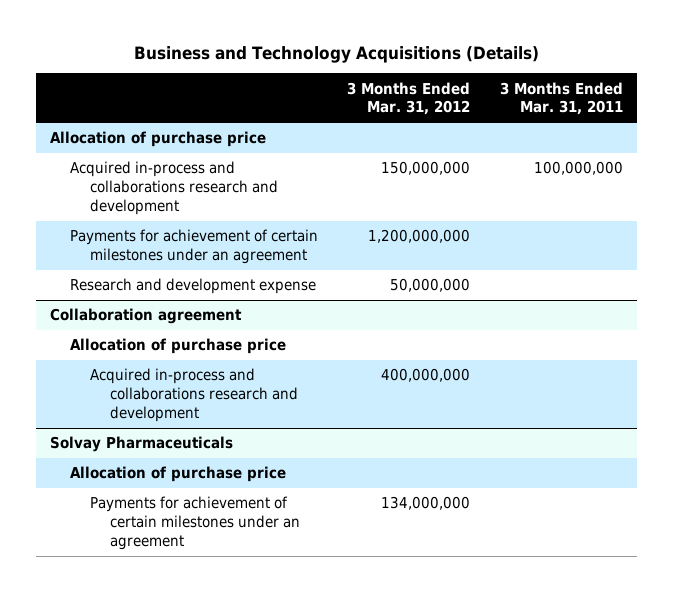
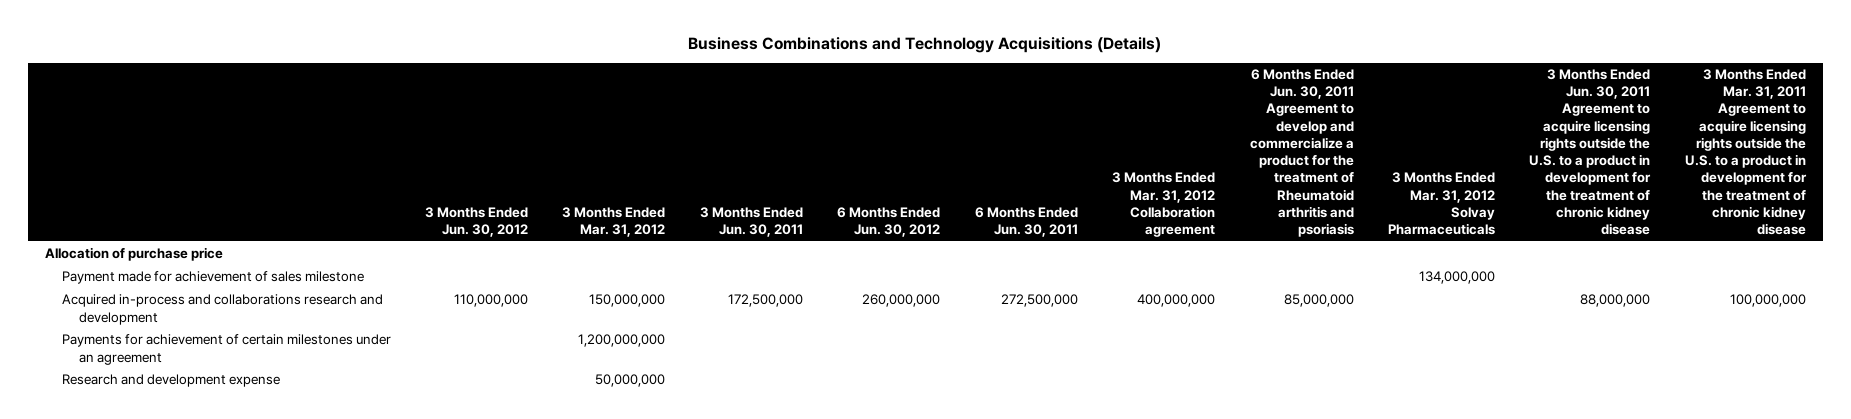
- Business and Technology Acquisitions (Details)
+ Business Combinations and Technology Acquisitions (Details)
- | 3 Months Ended Mar. 31, 2012 | 3 Months Ended Mar. 31, 2011
+ | 3 Months Ended Jun. 30, 2012 | 3 Months Ended Mar. 31, 2012 | 3 Months Ended Jun. 30, 2011 | 6 Months Ended Jun. 30, 2012 | 6 Months Ended Jun. 30, 2011 | 3 Months Ended Mar. 31, 2012 Collaboration agreement | 6 Months Ended Jun. 30, 2011 Agreement to develop and commercialize a product for the treatment of Rheumatoid arthritis and psoriasis | 3 Months Ended Mar. 31, 2012 Solvay Pharmaceuticals | 3 Months Ended Jun. 30, 2011 Agreement to acquire licensing rights outside the U.S. to a product in development for the treatment of chronic kidney disease | 3 Months Ended Mar. 31, 2011 Agreement to acquire licensing rights outside the U.S. to a product in development for the treatment of chronic kidney disease
+ Payment made for achievement of sales milestone | | | | | | | | 134,000,000 | |
- Collaboration agreement
- Allocation of purchase price
- Acquired in-process and collaborations research and development | 400,000,000 |
- Solvay Pharmaceuticals
- Allocation of purchase price
- Payments for achievement of certain milestones under an agreement | 134,000,000 |

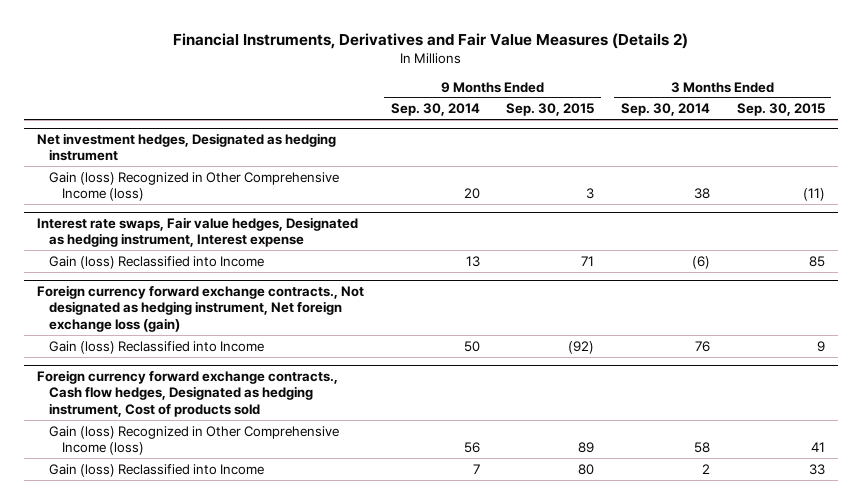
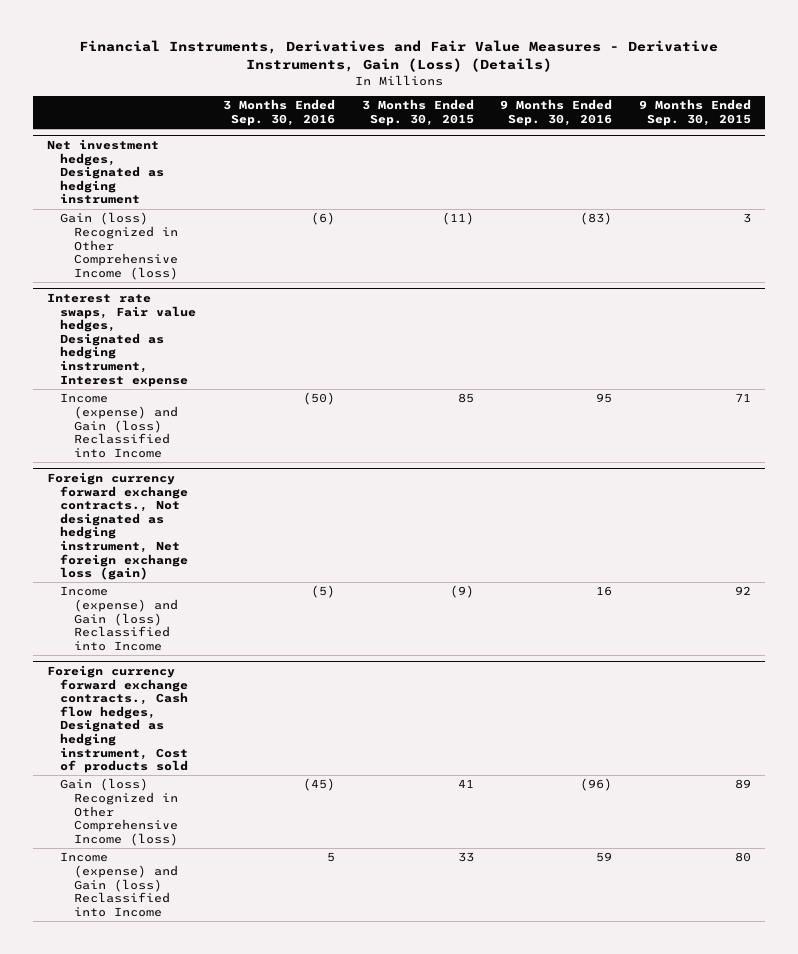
- Financial Instruments, Derivatives and Fair Value Measures (Details 2)
+ Financial Instruments, Derivatives and Fair Value Measures - Derivative Instruments, Gain (Loss) (Details)
- | 9 Months Ended Sep. 30, 2014 | 9 Months Ended Sep. 30, 2015 | 3 Months Ended Sep. 30, 2014 | 3 Months Ended Sep. 30, 2015
+ | 3 Months Ended Sep. 30, 2016 | 3 Months Ended Sep. 30, 2015 | 9 Months Ended Sep. 30, 2016 | 9 Months Ended Sep. 30, 2015
@ Interest rate swaps, Fair value hedges, Designated as hedging instrument, Interest expense
- Gain (loss) Reclassified into Income | 13 | 71 | (6) | 85
+ Income (expense) and Gain (loss) Reclassified into Income | (50) | 85 | 95 | 71
@ Foreign currency forward exchange contracts., Not designated as hedging instrument, Net foreign exchange loss (gain)
- Gain (loss) Reclassified into Income | 50 | (92) | 76 | 9
+ Income (expense) and Gain (loss) Reclassified into Income | (5) | (9) | 16 | 92
@ Foreign currency forward exchange contracts., Cash flow hedges, Designated as hedging instrument, Cost of products sold
- Gain (loss) Reclassified into Income | 7 | 80 | 2 | 33
+ Income (expense) and Gain (loss) Reclassified into Income | 5 | 33 | 59 | 80

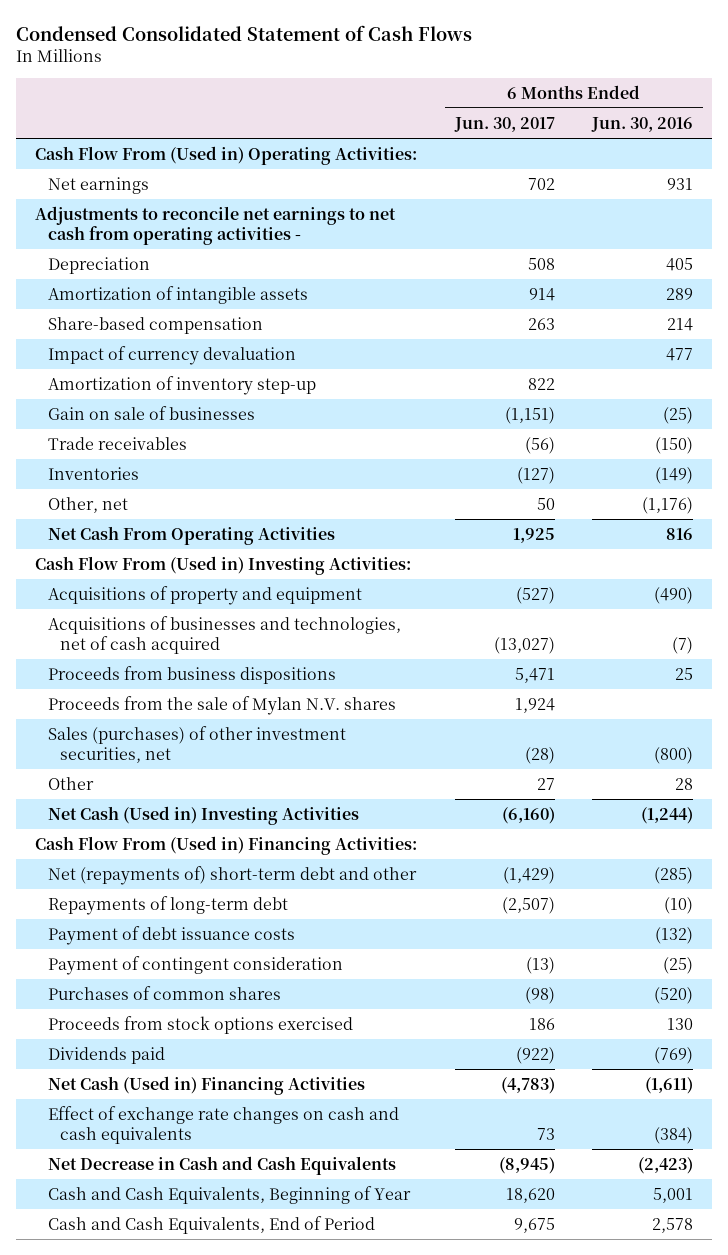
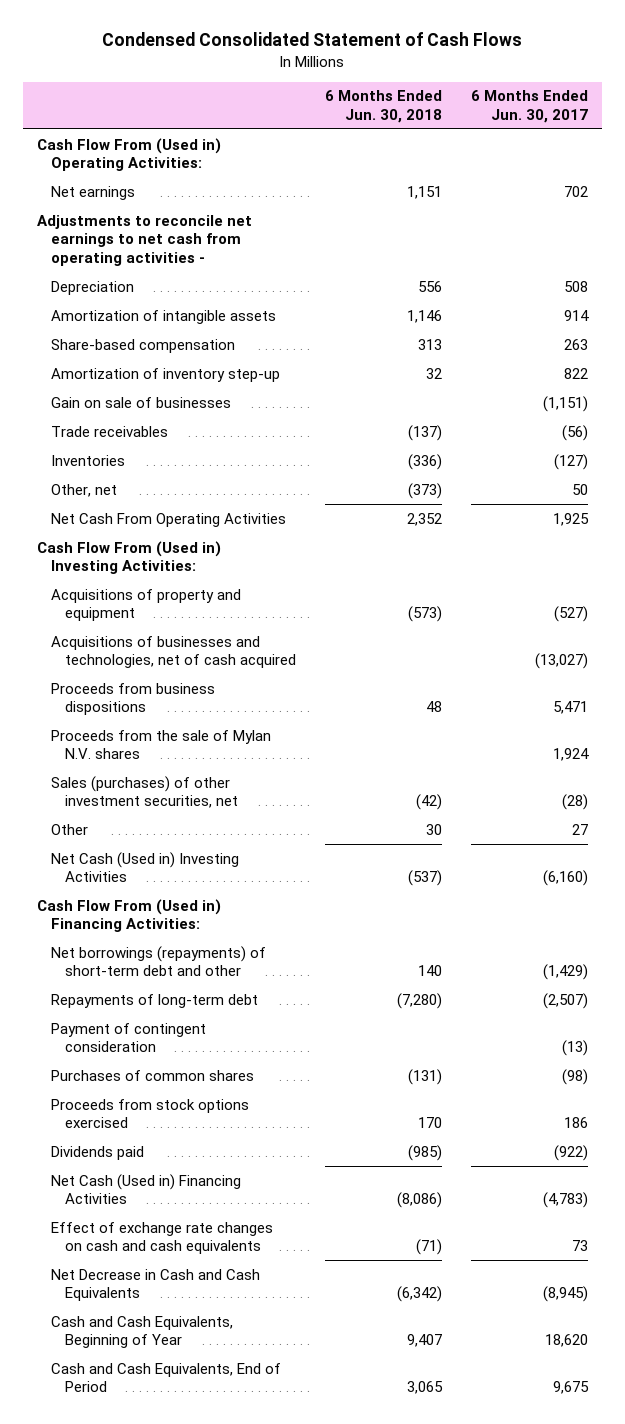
- | 6 Months Ended Jun. 30, 2017 | 6 Months Ended Jun. 30, 2016
+ | 6 Months Ended Jun. 30, 2018 | 6 Months Ended Jun. 30, 2017
- Impact of currency devaluation | | 477
- Net (repayments of) short-term debt and other | (1,429) | (285)
+ Net borrowings (repayments) of short-term debt and other | 140 | (1,429)
- Payment of debt issuance costs | | (132)

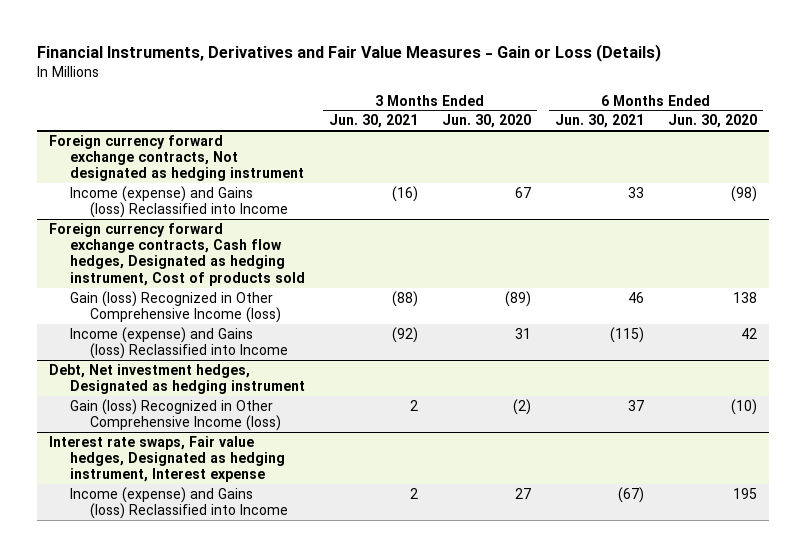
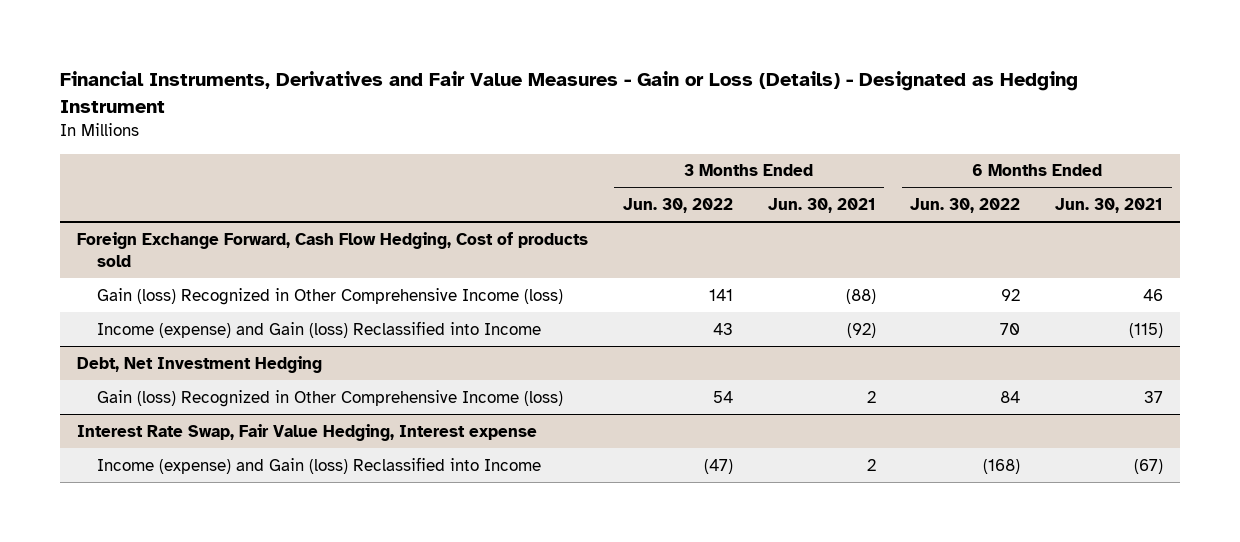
- Financial Instruments, Derivatives and Fair Value Measures - Gain or Loss (Details)
+ Financial Instruments, Derivatives and Fair Value Measures - Gain or Loss (Details) - Designated as Hedging Instrument
- | 3 Months Ended Jun. 30, 2021 | 3 Months Ended Jun. 30, 2020 | 6 Months Ended Jun. 30, 2021 | 6 Months Ended Jun. 30, 2020
+ | 3 Months Ended Jun. 30, 2022 | 3 Months Ended Jun. 30, 2021 | 6 Months Ended Jun. 30, 2022 | 6 Months Ended Jun. 30, 2021
- Foreign currency forward exchange contracts, Not designated as hedging instrument
- Income (expense) and Gains (loss) Reclassified into Income | (16) | 67 | 33 | (98)
- Foreign currency forward exchange contracts, Cash flow hedges, Designated as hedging instrument, Cost of products sold
+ Foreign Exchange Forward, Cash Flow Hedging, Cost of products sold
- Income (expense) and Gains (loss) Reclassified into Income | (92) | 31 | (115) | 42
- Debt, Net investment hedges, Designated as hedging instrument
+ Income (expense) and Gain (loss) Reclassified into Income | 43 | (92) | 70 | (115)
+ Debt, Net Investment Hedging
- Interest rate swaps, Fair value hedges, Designated as hedging instrument, Interest expense
- Income (expense) and Gains (loss) Reclassified into Income | 2 | 27 | (67) | 195
+ Interest Rate Swap, Fair Value Hedging, Interest expense
+ Income (expense) and Gain (loss) Reclassified into Income | (47) | 2 | (168) | (67)

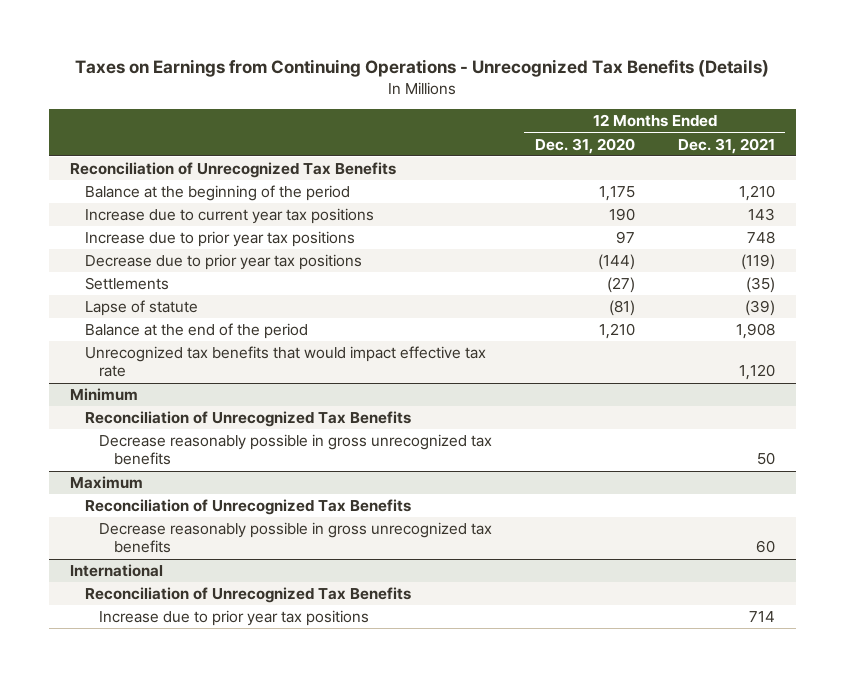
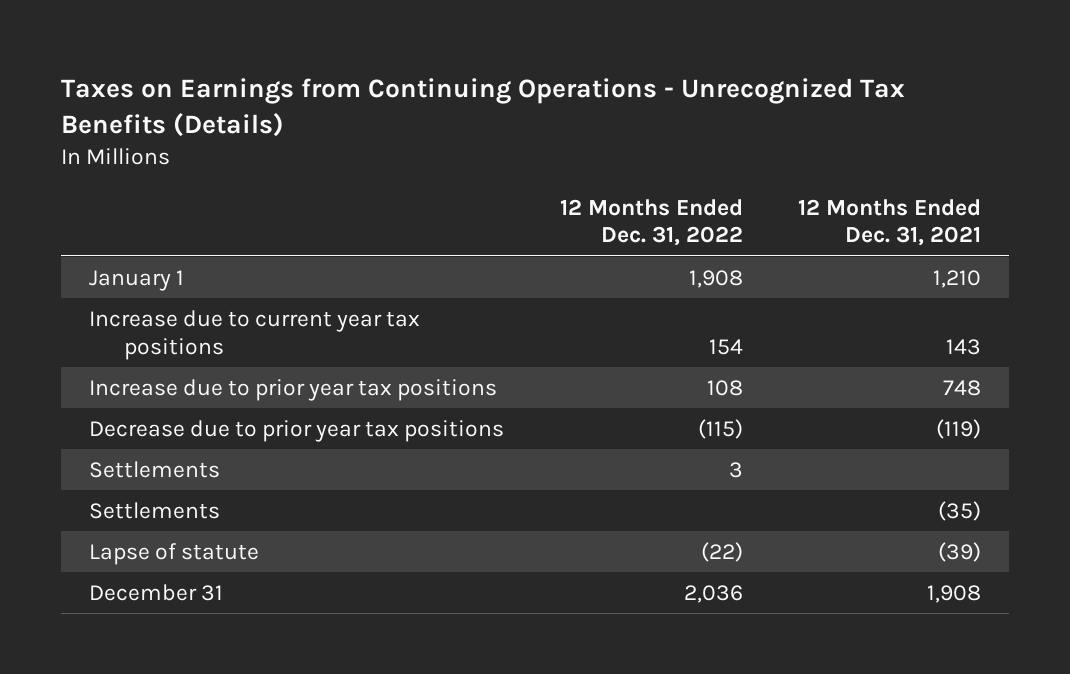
- | 12 Months Ended Dec. 31, 2020 | 12 Months Ended Dec. 31, 2021
+ | 12 Months Ended Dec. 31, 2022 | 12 Months Ended Dec. 31, 2021
- Reconciliation of Unrecognized Tax Benefits
- Balance at the beginning of the period | 1,175 | 1,210
+ January 1 | 1,908 | 1,210
+ Settlements | 3 |
- Balance at the end of the period | 1,210 | 1,908
- Unrecognized tax benefits that would impact effective tax rate | | 1,120
- Minimum
- Reconciliation of Unrecognized Tax Benefits
- Decrease reasonably possible in gross unrecognized tax benefits | | 50
- Maximum
- Reconciliation of Unrecognized Tax Benefits
- Decrease reasonably possible in gross unrecognized tax benefits | | 60
- International
- Reconciliation of Unrecognized Tax Benefits
- Increase due to prior year tax positions | | 714
+ December 31 | 2,036 | 1,908

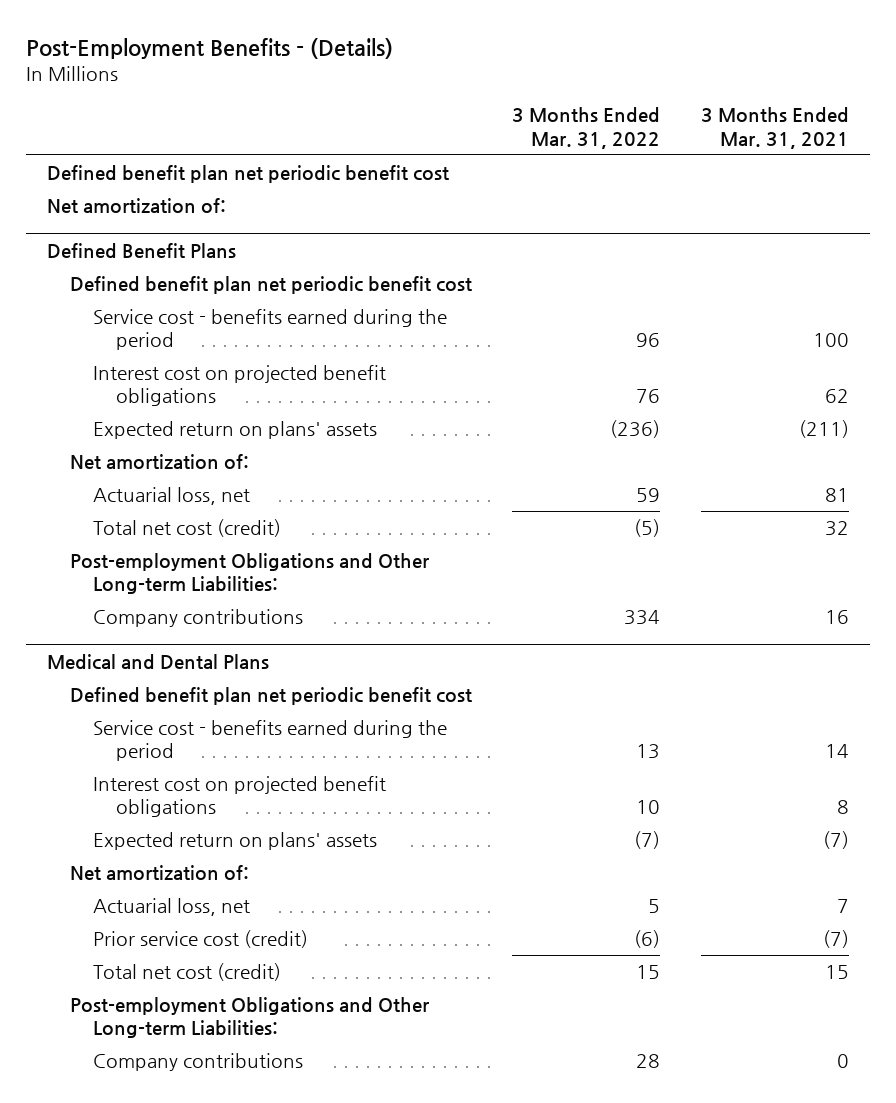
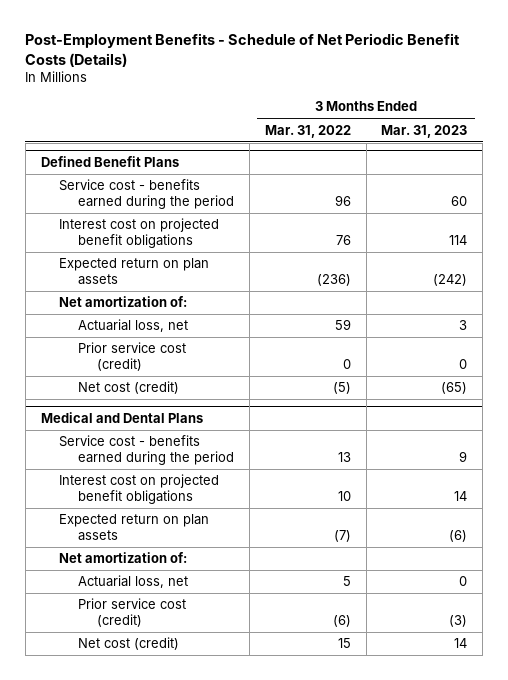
- Post-Employment Benefits - (Details)
+ Post-Employment Benefits - Schedule of Net Periodic Benefit Costs (Details)
- | 3 Months Ended Mar. 31, 2022 | 3 Months Ended Mar. 31, 2021
+ | 3 Months Ended Mar. 31, 2022 | 3 Months Ended Mar. 31, 2023
- Defined benefit plan net periodic benefit cost
- Net amortization of:
@ Defined Benefit Plans
- Defined benefit plan net periodic benefit cost
- Expected return on plans' assets | (236) | (211)
+ Expected return on plan assets | (236) | (242)
- Total net cost (credit) | (5) | 32
- Post-employment Obligations and Other Long-term Liabilities:
- Company contributions | 334 | 16
+ Prior service cost (credit) | 0 | 0
+ Net cost (credit) | (5) | (65)
@ Medical and Dental Plans
- Defined benefit plan net periodic benefit cost
- Expected return on plans' assets | (7) | (7)
+ Expected return on plan assets | (7) | (6)
- Total net cost (credit) | 15 | 15
- Post-employment Obligations and Other Long-term Liabilities:
- Company contributions | 28 | 0
+ Net cost (credit) | 15 | 14

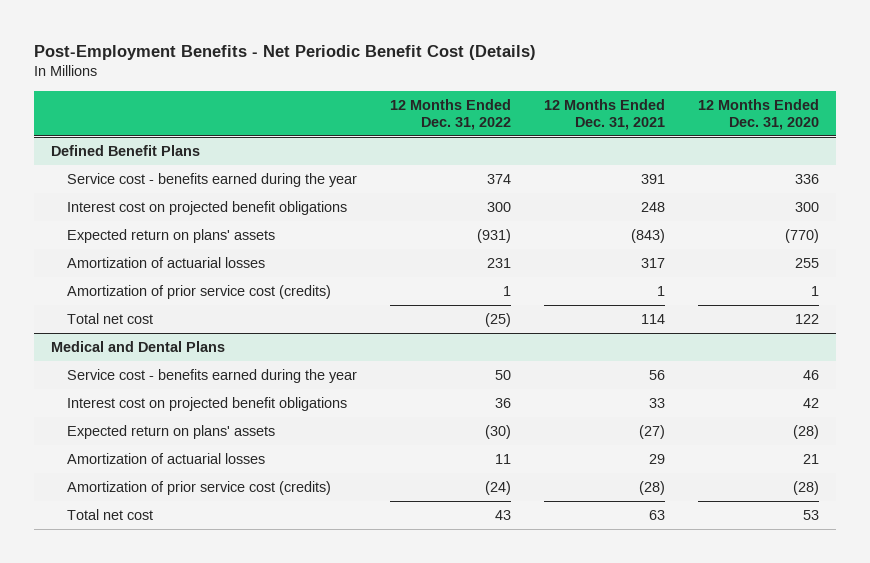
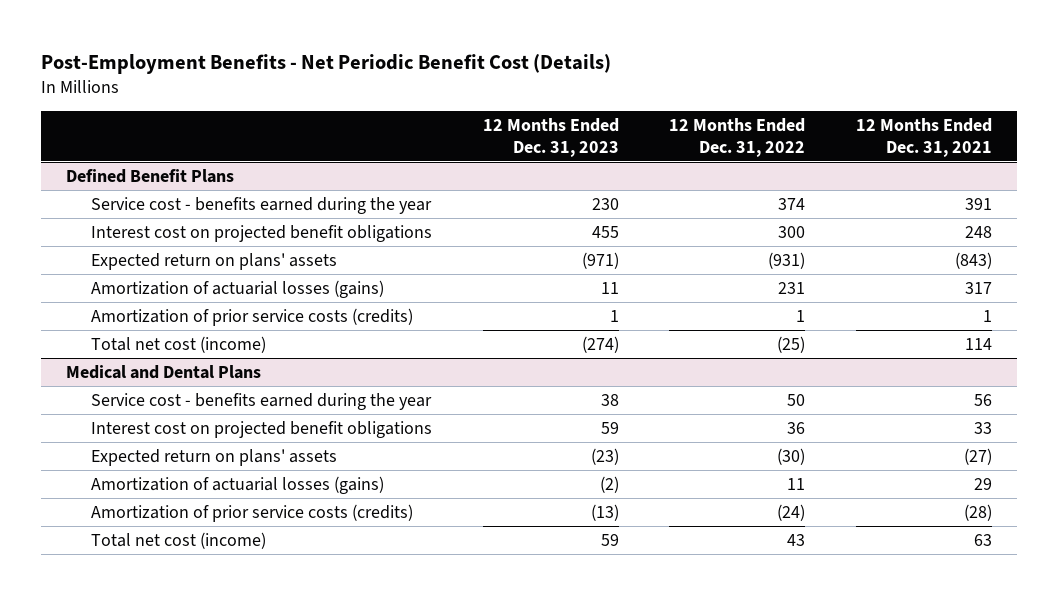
- | 12 Months Ended Dec. 31, 2022 | 12 Months Ended Dec. 31, 2021 | 12 Months Ended Dec. 31, 2020
+ | 12 Months Ended Dec. 31, 2023 | 12 Months Ended Dec. 31, 2022 | 12 Months Ended Dec. 31, 2021
@ Defined Benefit Plans
- Amortization of actuarial losses | 231 | 317 | 255
- Amortization of prior service cost (credits) | 1 | 1 | 1
- Total net cost | (25) | 114 | 122
+ Amortization of actuarial losses (gains) | 11 | 231 | 317
+ Amortization of prior service costs (credits) | 1 | 1 | 1
+ Total net cost (income) | (274) | (25) | 114
@ Medical and Dental Plans
- Amortization of actuarial losses | 11 | 29 | 21
- Amortization of prior service cost (credits) | (24) | (28) | (28)
- Total net cost | 43 | 63 | 53
+ Amortization of actuarial losses (gains) | (2) | 11 | 29
+ Amortization of prior service costs (credits) | (13) | (24) | (28)
+ Total net cost (income) | 59 | 43 | 63

